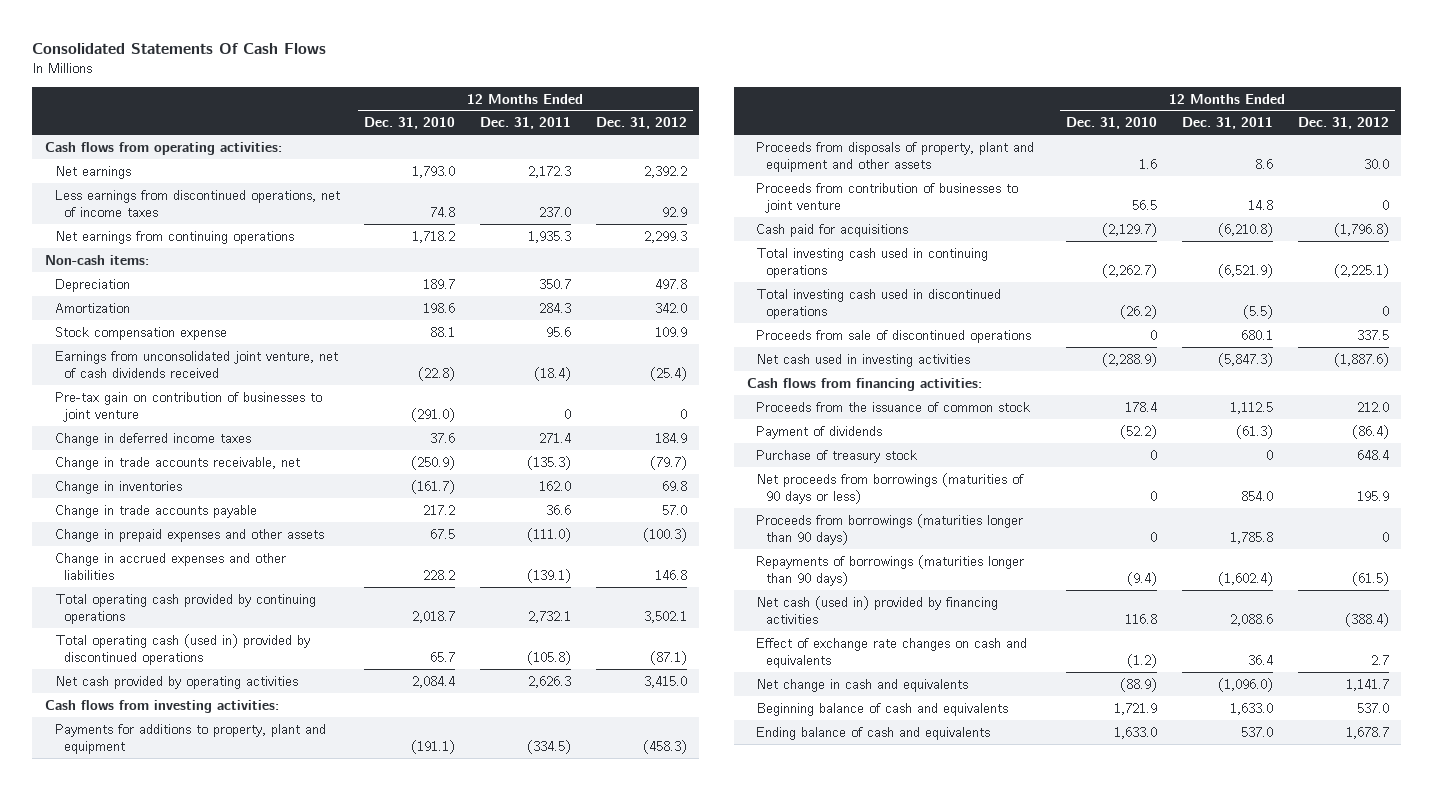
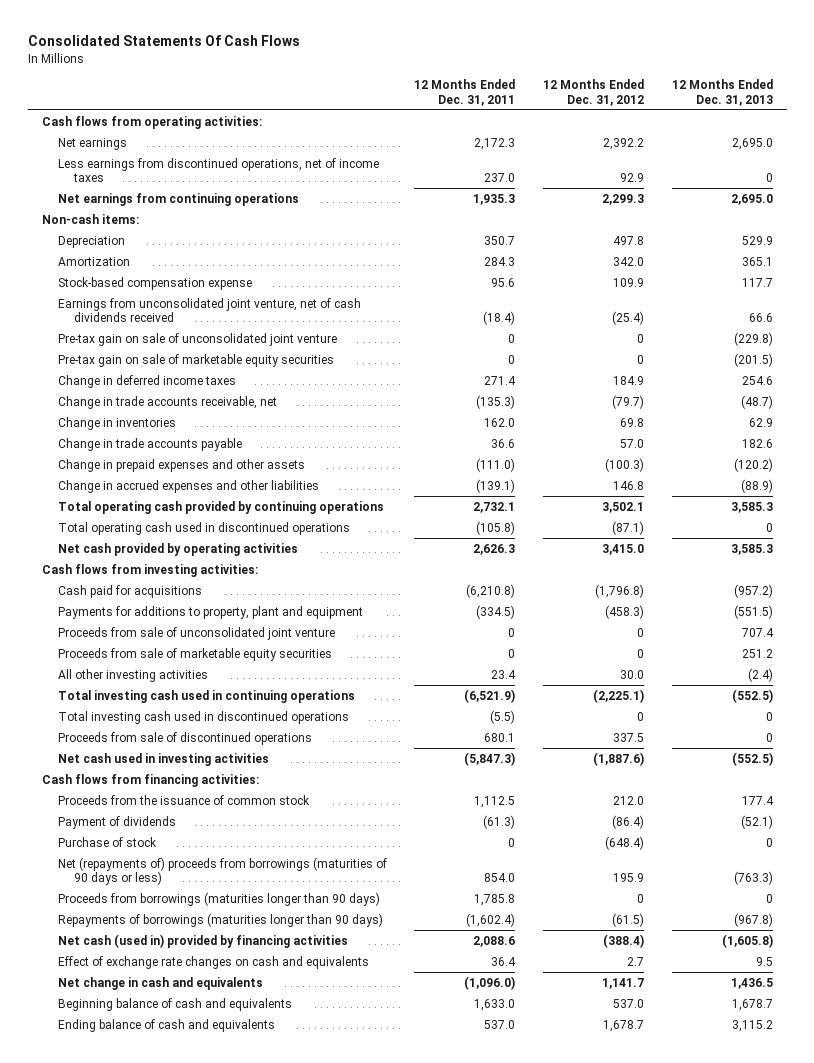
- | 12 Months Ended Dec. 31, 2010 | 12 Months Ended Dec. 31, 2011 | 12 Months Ended Dec. 31, 2012
+ | 12 Months Ended Dec. 31, 2011 | 12 Months Ended Dec. 31, 2012 | 12 Months Ended Dec. 31, 2013
- Stock compensation expense | 88.1 | 95.6 | 109.9
+ Stock-based compensation expense | 95.6 | 109.9 | 117.7
- Pre-tax gain on contribution of businesses to joint venture | (291.0) | 0 | 0
+ Pre-tax gain on sale of unconsolidated joint venture | 0 | 0 | (229.8)
+ Pre-tax gain on sale of marketable equity securities | 0 | 0 | (201.5)
- Total operating cash (used in) provided by discontinued operations | 65.7 | (105.8) | (87.1)
+ Total operating cash used in discontinued operations | (105.8) | (87.1) | 0
- Proceeds from disposals of property, plant and equipment and other assets | 1.6 | 8.6 | 30.0
- Proceeds from contribution of businesses to joint venture | 56.5 | 14.8 | 0
moved down: Payments for additions to property, plant and equipment | (334.5) | (458.3) | (551.5)
+ Proceeds from sale of unconsolidated joint venture | 0 | 0 | 707.4
+ Proceeds from sale of marketable equity securities | 0 | 0 | 251.2
+ All other investing activities | 23.4 | 30.0 | (2.4)
- Purchase of treasury stock | 0 | 0 | 648.4
- Net proceeds from borrowings (maturities of 90 days or less) | 0 | 854.0 | 195.9
+ Purchase of stock | 0 | (648.4) | 0
+ Net (repayments of) proceeds from borrowings (maturities of 90 days or less) | 854.0 | 195.9 | (763.3)

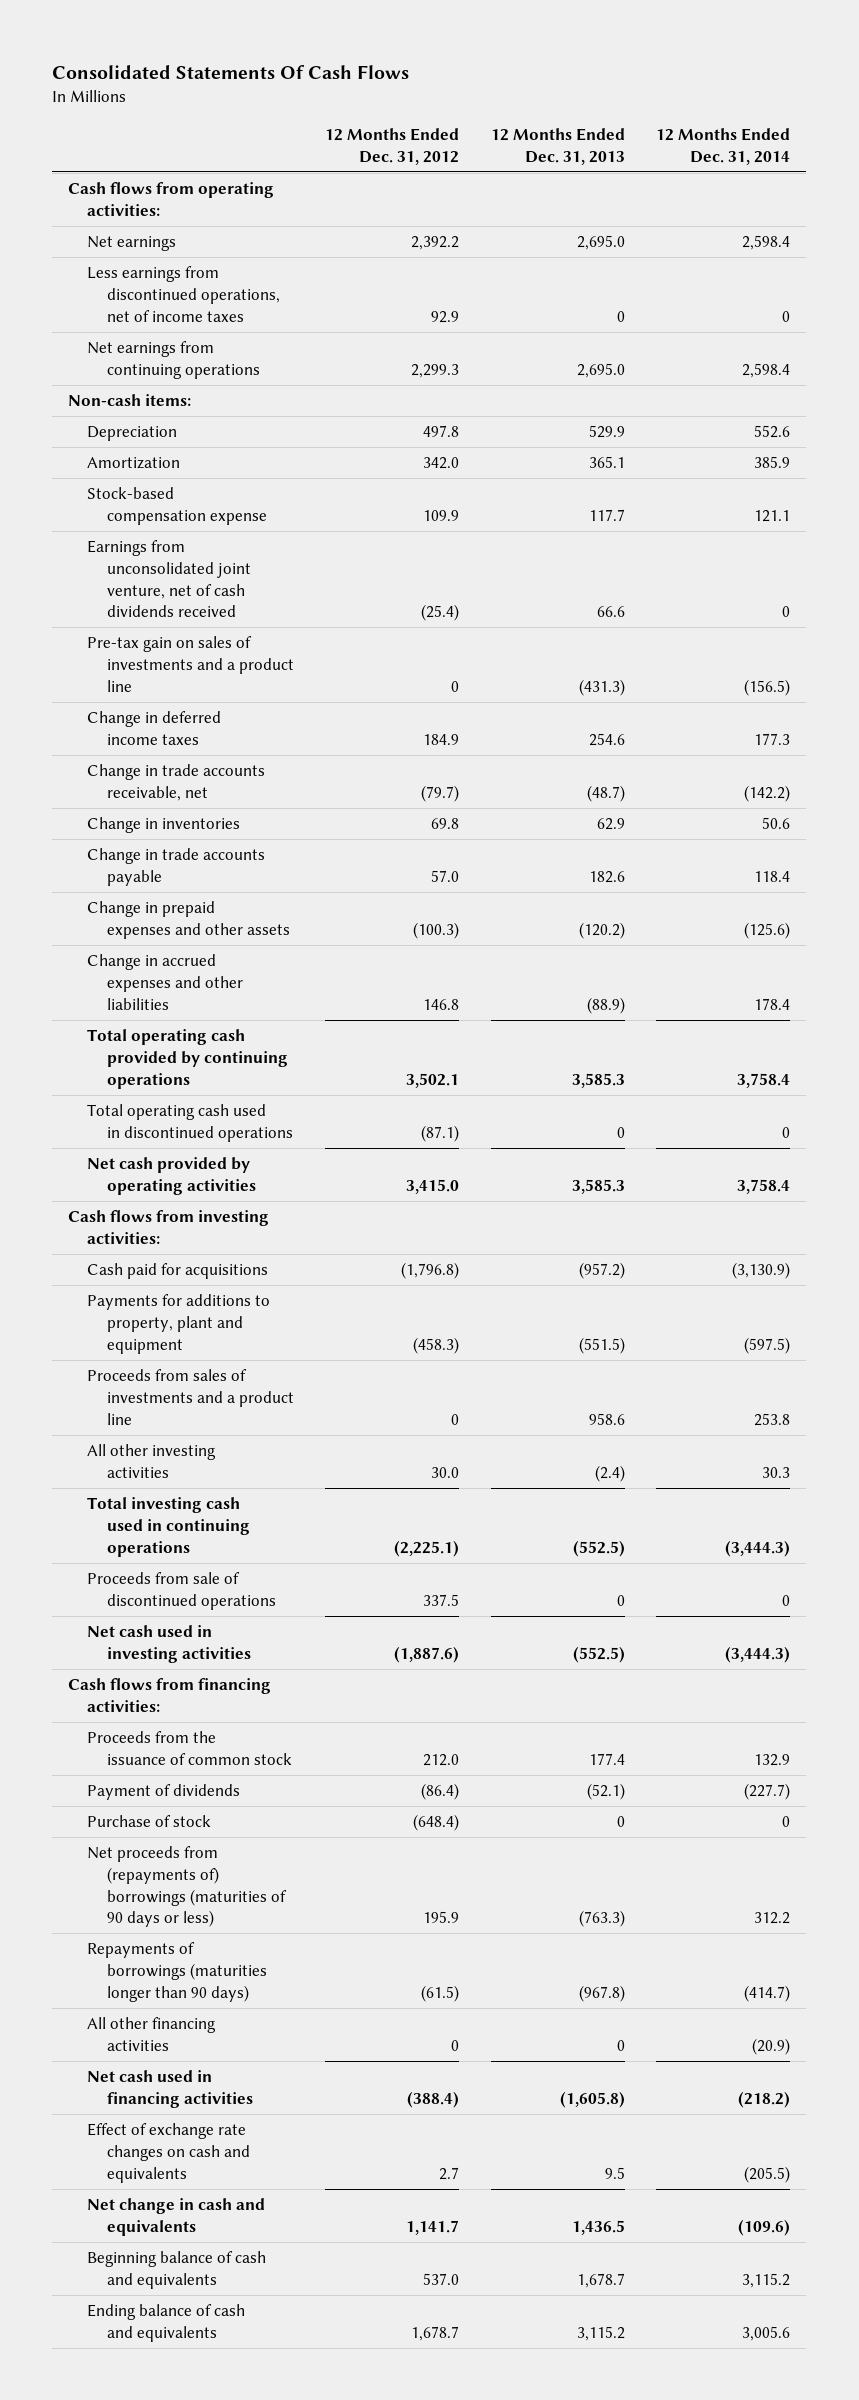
- | 12 Months Ended Dec. 31, 2011 | 12 Months Ended Dec. 31, 2012 | 12 Months Ended Dec. 31, 2013
+ | 12 Months Ended Dec. 31, 2012 | 12 Months Ended Dec. 31, 2013 | 12 Months Ended Dec. 31, 2014
- Pre-tax gain on sale of unconsolidated joint venture | 0 | 0 | (229.8)
- Pre-tax gain on sale of marketable equity securities | 0 | 0 | (201.5)
+ Pre-tax gain on sales of investments and a product line | 0 | (431.3) | (156.5)
- Proceeds from sale of unconsolidated joint venture | 0 | 0 | 707.4
- Proceeds from sale of marketable equity securities | 0 | 0 | 251.2
+ Proceeds from sales of investments and a product line | 0 | 958.6 | 253.8
- Total investing cash used in discontinued operations | (5.5) | 0 | 0
- Net (repayments of) proceeds from borrowings (maturities of 90 days or less) | 854.0 | 195.9 | (763.3)
- Proceeds from borrowings (maturities longer than 90 days) | 1,785.8 | 0 | 0
+ Net proceeds from (repayments of) borrowings (maturities of 90 days or less) | 195.9 | (763.3) | 312.2
- Net cash (used in) provided by financing activities | 2,088.6 | (388.4) | (1,605.8)
+ All other financing activities | 0 | 0 | (20.9)
+ Net cash used in financing activities | (388.4) | (1,605.8) | (218.2)

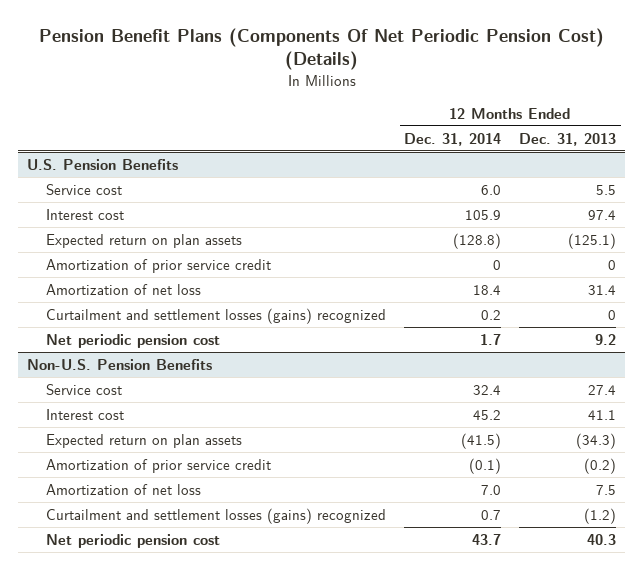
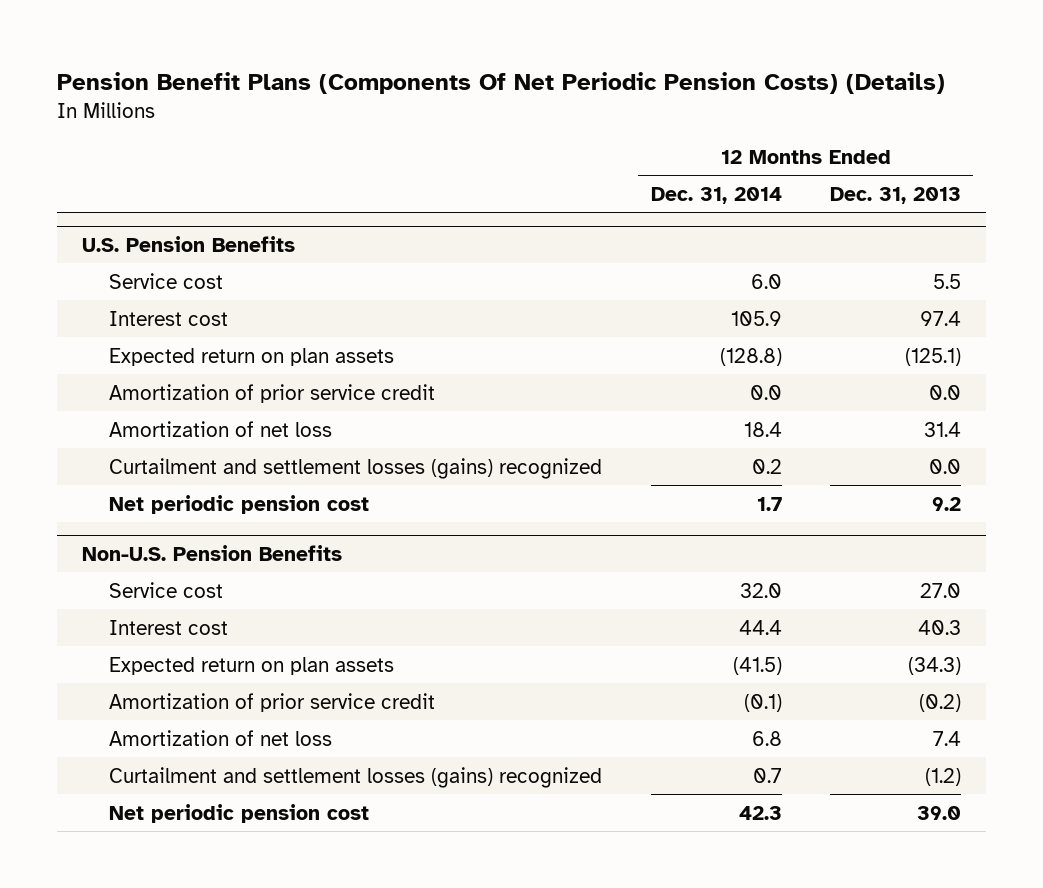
- Pension Benefit Plans (Components Of Net Periodic Pension Cost) (Details)
+ Pension Benefit Plans (Components Of Net Periodic Pension Costs) (Details)
@ U.S. Pension Benefits
- Amortization of prior service credit | 0 | 0
+ Amortization of prior service credit | 0.0 | 0.0
- Curtailment and settlement losses (gains) recognized | 0.2 | 0
+ Curtailment and settlement losses (gains) recognized | 0.2 | 0.0
@ Non-U.S. Pension Benefits
- Service cost | 32.4 | 27.4
- Interest cost | 45.2 | 41.1
+ Service cost | 32.0 | 27.0
+ Interest cost | 44.4 | 40.3
- Amortization of net loss | 7.0 | 7.5
+ Amortization of net loss | 6.8 | 7.4
- Net periodic pension cost | 43.7 | 40.3
+ Net periodic pension cost | 42.3 | 39.0

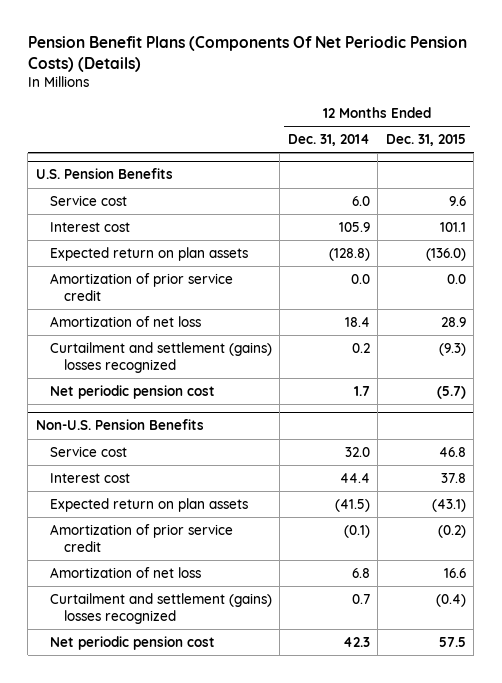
- | 12 Months Ended Dec. 31, 2014 | 12 Months Ended Dec. 31, 2013
+ | 12 Months Ended Dec. 31, 2014 | 12 Months Ended Dec. 31, 2015
@ U.S. Pension Benefits
- Curtailment and settlement losses (gains) recognized | 0.2 | 0.0
+ Curtailment and settlement (gains) losses recognized | 0.2 | (9.3)
@ Non-U.S. Pension Benefits
- Curtailment and settlement losses (gains) recognized | 0.7 | (1.2)
+ Curtailment and settlement (gains) losses recognized | 0.7 | (0.4)

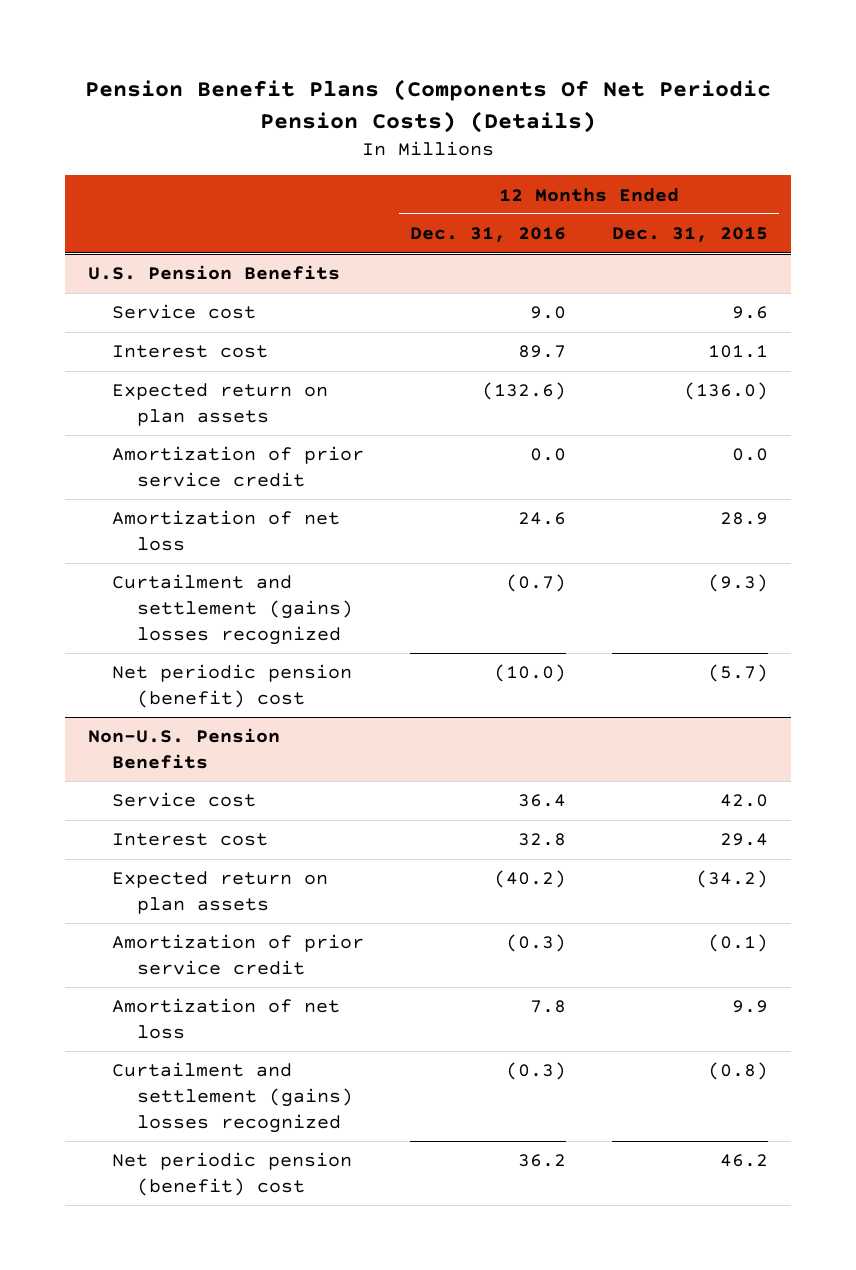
- | 12 Months Ended Dec. 31, 2014 | 12 Months Ended Dec. 31, 2015
+ | 12 Months Ended Dec. 31, 2016 | 12 Months Ended Dec. 31, 2015
@ U.S. Pension Benefits
- Net periodic pension cost | 1.7 | (5.7)
+ Net periodic pension (benefit) cost | (10.0) | (5.7)
@ Non-U.S. Pension Benefits
- Service cost | 32.0 | 46.8
- Interest cost | 44.4 | 37.8
- Expected return on plan assets | (41.5) | (43.1)
- Amortization of prior service credit | (0.1) | (0.2)
- Amortization of net loss | 6.8 | 16.6
- Curtailment and settlement (gains) losses recognized | 0.7 | (0.4)
- Net periodic pension cost | 42.3 | 57.5
+ Service cost | 36.4 | 42.0
+ Interest cost | 32.8 | 29.4
+ Expected return on plan assets | (40.2) | (34.2)
+ Amortization of prior service credit | (0.3) | (0.1)
+ Amortization of net loss | 7.8 | 9.9
+ Curtailment and settlement (gains) losses recognized | (0.3) | (0.8)
+ Net periodic pension (benefit) cost | 36.2 | 46.2

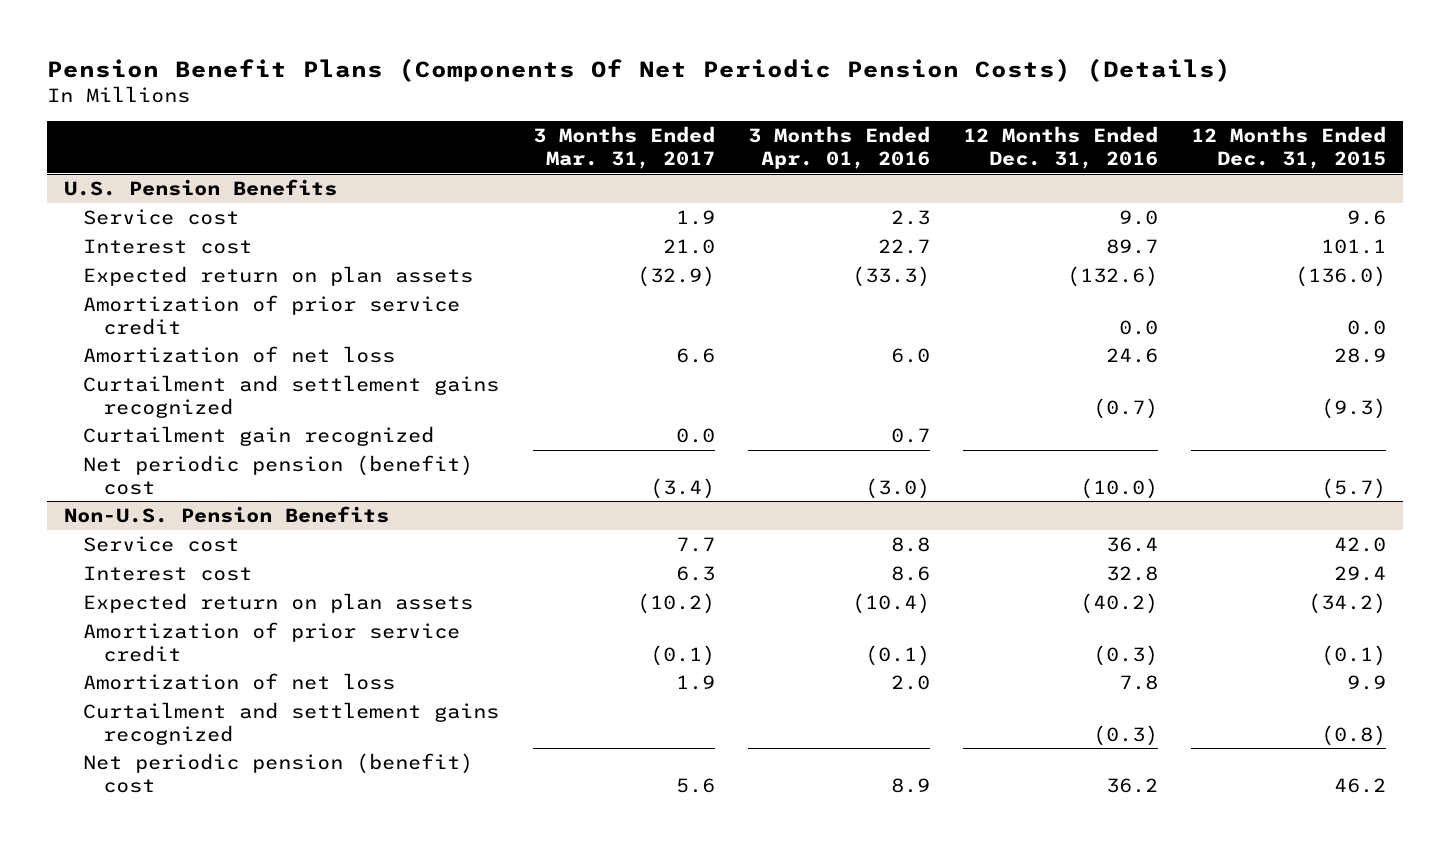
- | 12 Months Ended Dec. 31, 2016 | 12 Months Ended Dec. 31, 2015
+ | 3 Months Ended Mar. 31, 2017 | 3 Months Ended Apr. 01, 2016 | 12 Months Ended Dec. 31, 2016 | 12 Months Ended Dec. 31, 2015
@ U.S. Pension Benefits
- Curtailment and settlement (gains) losses recognized | (0.7) | (9.3)
+ Curtailment and settlement gains recognized | | | (0.7) | (9.3)
+ Curtailment gain recognized | 0.0 | 0.7 | |
@ Non-U.S. Pension Benefits
- Curtailment and settlement (gains) losses recognized | (0.3) | (0.8)
+ Curtailment and settlement gains recognized | | | (0.3) | (0.8)

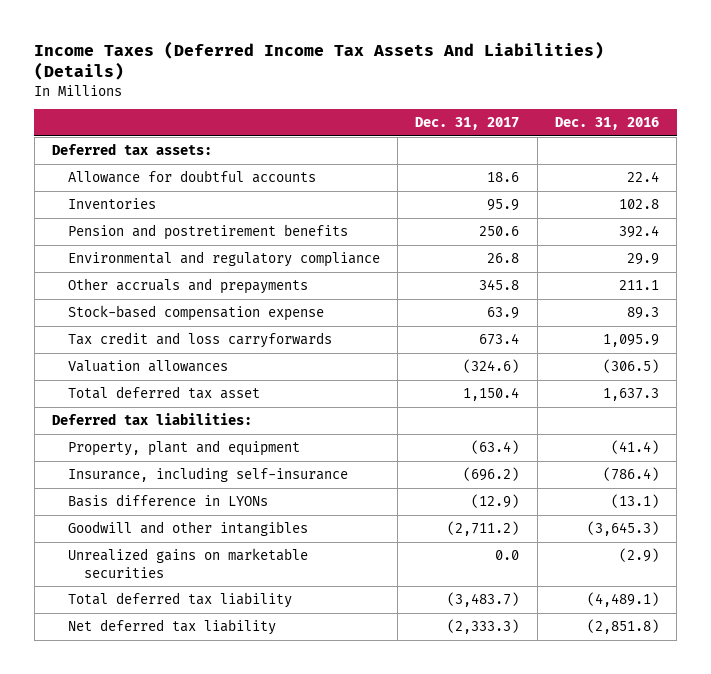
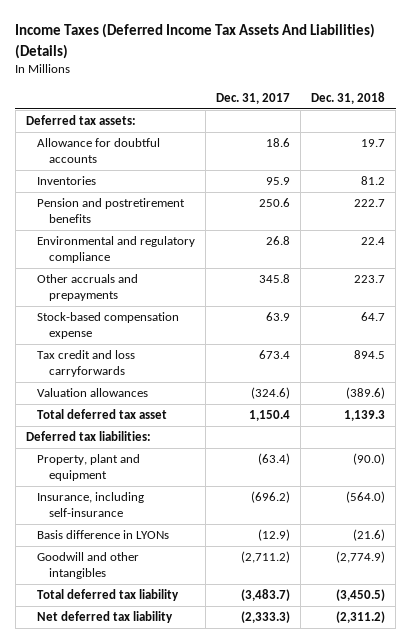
- | Dec. 31, 2017 | Dec. 31, 2016
+ | Dec. 31, 2017 | Dec. 31, 2018
- Unrealized gains on marketable securities | 0.0 | (2.9)

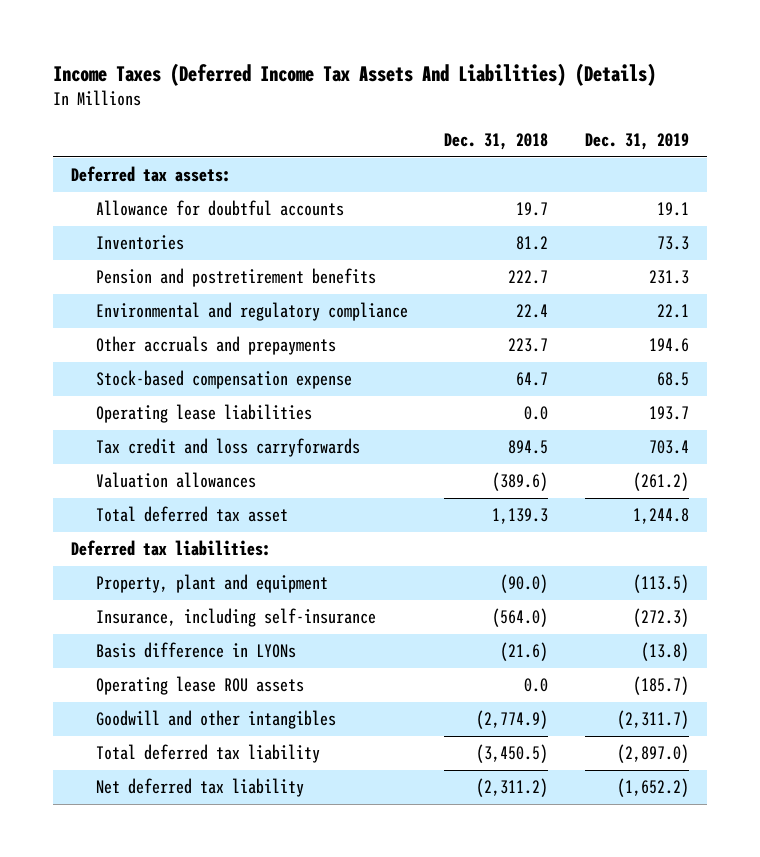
- | Dec. 31, 2017 | Dec. 31, 2018
+ | Dec. 31, 2018 | Dec. 31, 2019
+ Operating lease liabilities | 0.0 | 193.7
+ Operating lease ROU assets | 0.0 | (185.7)

